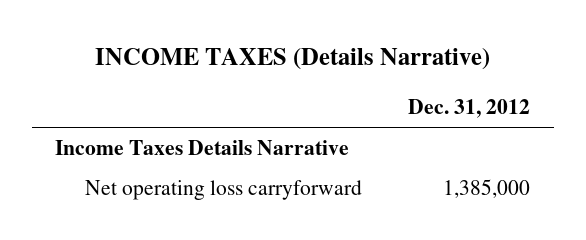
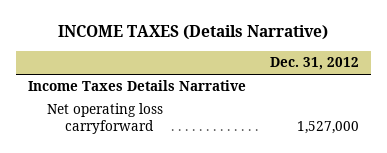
- Net operating loss carryforward | 1,385,000
+ Net operating loss carryforward | 1,527,000

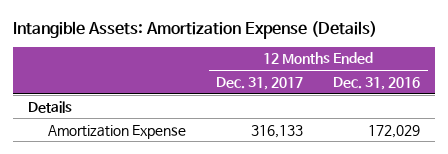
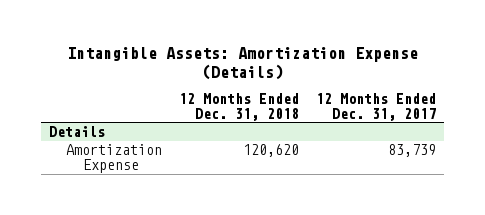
- | 12 Months Ended Dec. 31, 2017 | 12 Months Ended Dec. 31, 2016
+ | 12 Months Ended Dec. 31, 2018 | 12 Months Ended Dec. 31, 2017
- Amortization Expense | 316,133 | 172,029
+ Amortization Expense | 120,620 | 83,739

